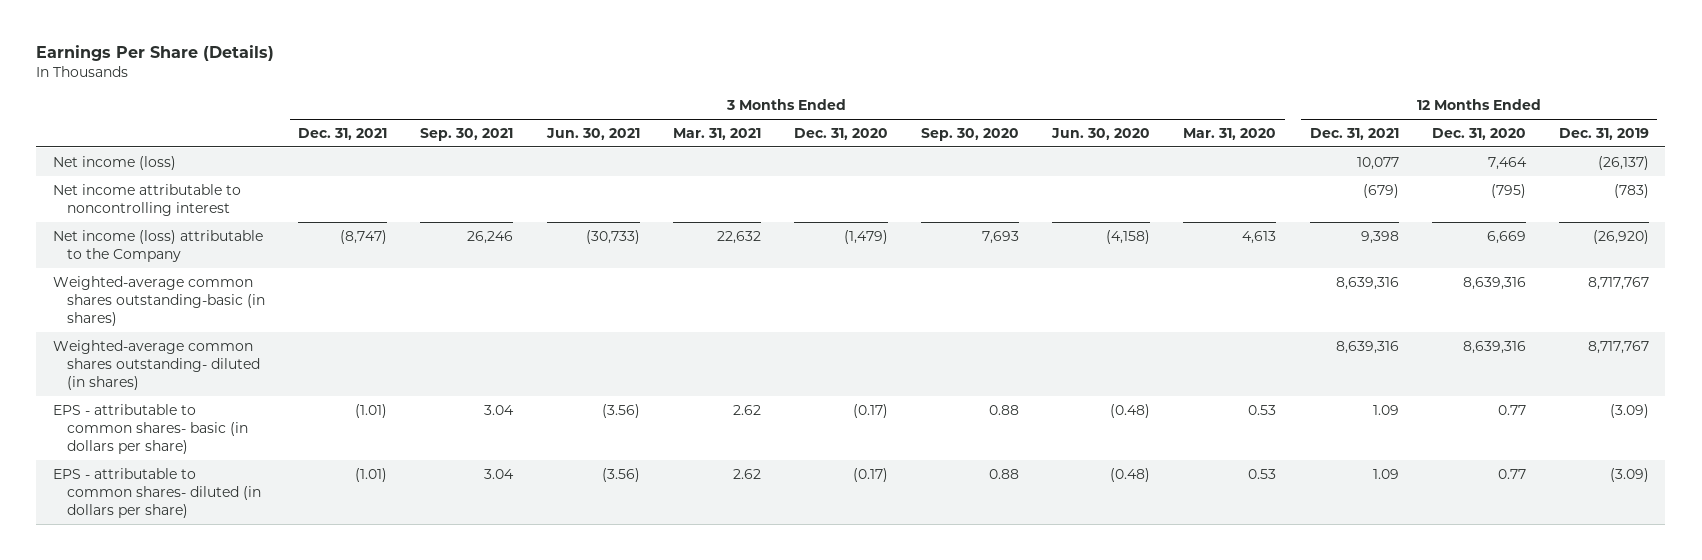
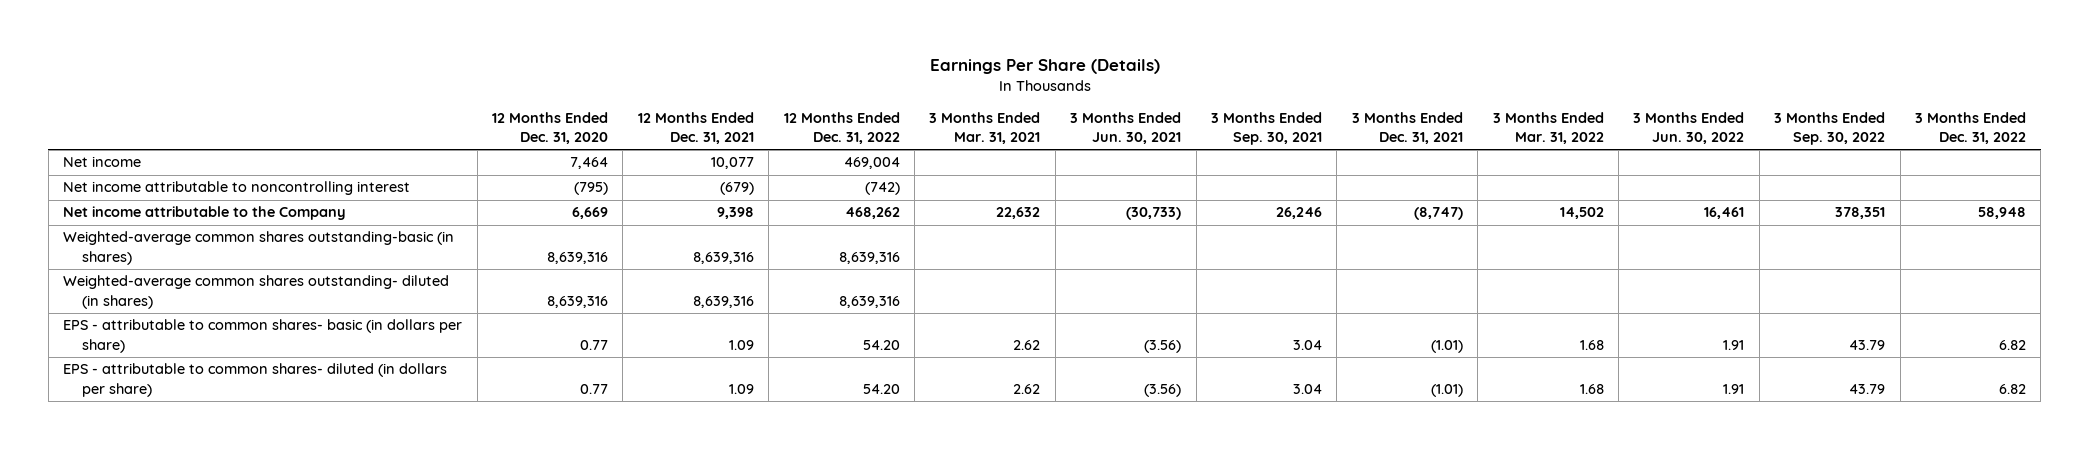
- | 3 Months Ended Dec. 31, 2021 | 3 Months Ended Sep. 30, 2021 | 3 Months Ended Jun. 30, 2021 | 3 Months Ended Mar. 31, 2021 | 3 Months Ended Dec. 31, 2020 | 3 Months Ended Sep. 30, 2020 | 3 Months Ended Jun. 30, 2020 | 3 Months Ended Mar. 31, 2020 | 12 Months Ended Dec. 31, 2021 | 12 Months Ended Dec. 31, 2020 | 12 Months Ended Dec. 31, 2019
+ | 12 Months Ended Dec. 31, 2020 | 12 Months Ended Dec. 31, 2021 | 12 Months Ended Dec. 31, 2022 | 3 Months Ended Mar. 31, 2021 | 3 Months Ended Jun. 30, 2021 | 3 Months Ended Sep. 30, 2021 | 3 Months Ended Dec. 31, 2021 | 3 Months Ended Mar. 31, 2022 | 3 Months Ended Jun. 30, 2022 | 3 Months Ended Sep. 30, 2022 | 3 Months Ended Dec. 31, 2022
- Net income (loss) | | | | | | | | | 10,077 | 7,464 | (26,137)
+ Net income | 7,464 | 10,077 | 469,004 | | | | | | | |
- Net income (loss) attributable to the Company | (8,747) | 26,246 | (30,733) | 22,632 | (1,479) | 7,693 | (4,158) | 4,613 | 9,398 | 6,669 | (26,920)
+ Net income attributable to the Company | 6,669 | 9,398 | 468,262 | 22,632 | (30,733) | 26,246 | (8,747) | 14,502 | 16,461 | 378,351 | 58,948

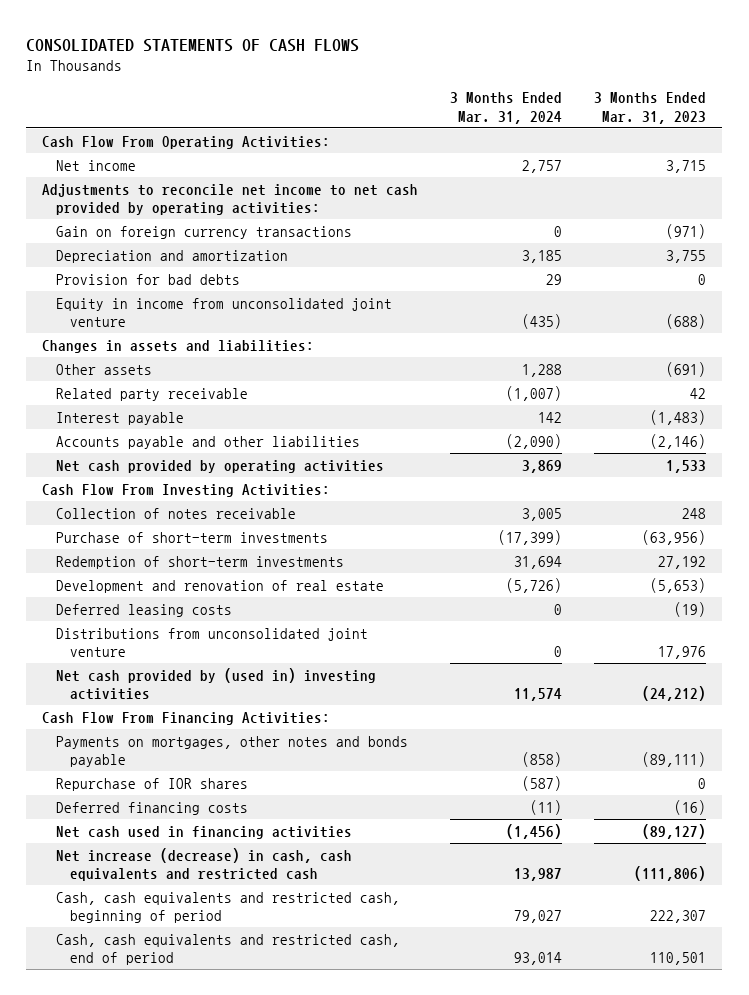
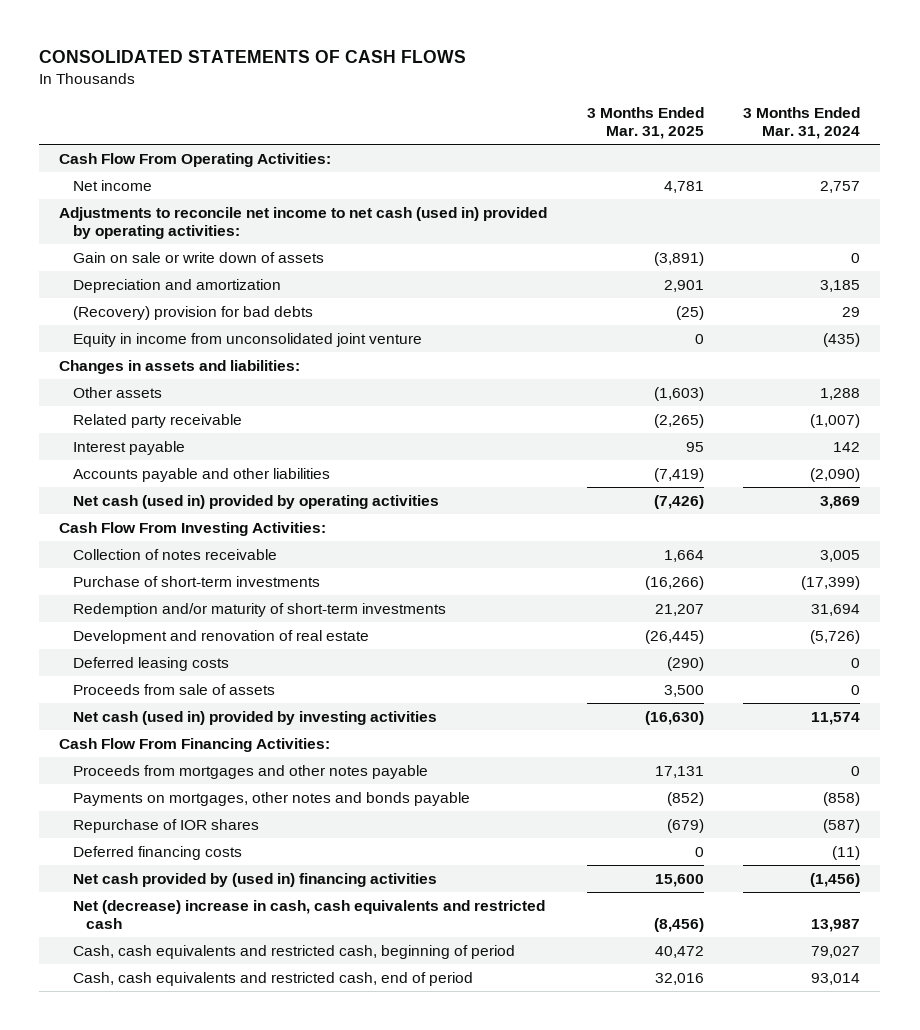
- | 3 Months Ended Mar. 31, 2024 | 3 Months Ended Mar. 31, 2023
+ | 3 Months Ended Mar. 31, 2025 | 3 Months Ended Mar. 31, 2024
- Adjustments to reconcile net income to net cash provided by operating activities:
- Gain on foreign currency transactions | 0 | (971)
+ Adjustments to reconcile net income to net cash (used in) provided by operating activities:
+ Gain on sale or write down of assets | (3,891) | 0
- Provision for bad debts | 29 | 0
+ (Recovery) provision for bad debts | (25) | 29
- Net cash provided by operating activities | 3,869 | 1,533
+ Net cash (used in) provided by operating activities | (7,426) | 3,869
- Redemption of short-term investments | 31,694 | 27,192
+ Redemption and/or maturity of short-term investments | 21,207 | 31,694
- Distributions from unconsolidated joint venture | 0 | 17,976
- Net cash provided by (used in) investing activities | 11,574 | (24,212)
+ Proceeds from sale of assets | 3,500 | 0
+ Net cash (used in) provided by investing activities | (16,630) | 11,574
+ Proceeds from mortgages and other notes payable | 17,131 | 0
- Net cash used in financing activities | (1,456) | (89,127)
- Net increase (decrease) in cash, cash equivalents and restricted cash | 13,987 | (111,806)
+ Net cash provided by (used in) financing activities | 15,600 | (1,456)
+ Net (decrease) increase in cash, cash equivalents and restricted cash | (8,456) | 13,987

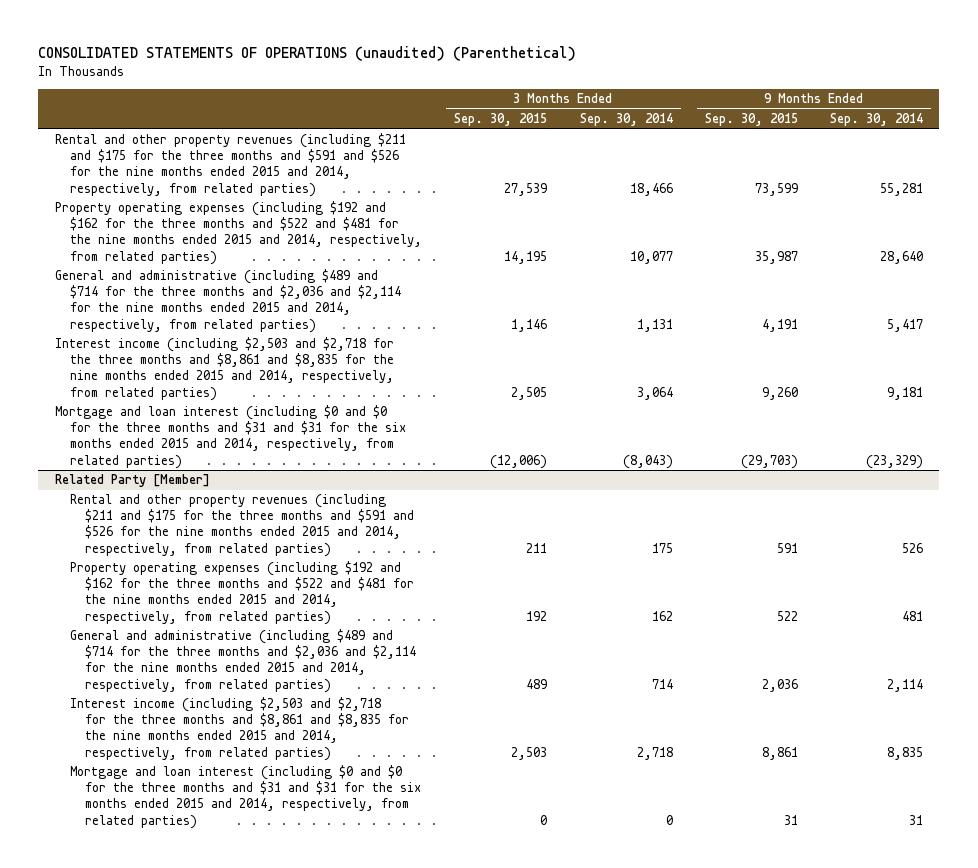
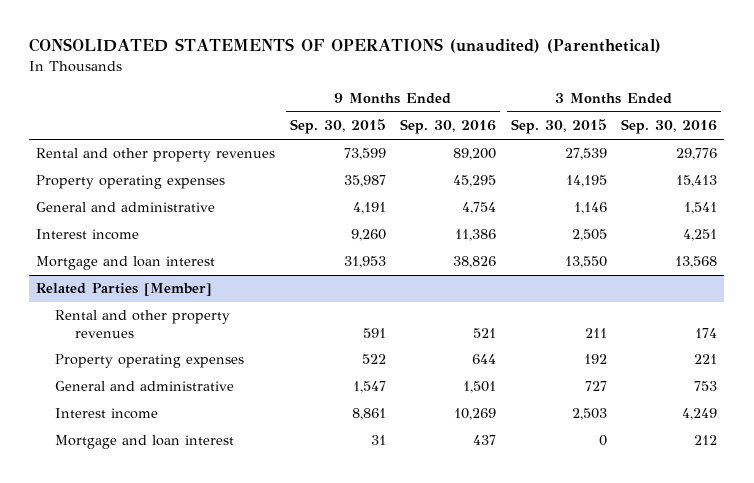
- | 3 Months Ended Sep. 30, 2015 | 3 Months Ended Sep. 30, 2014 | 9 Months Ended Sep. 30, 2015 | 9 Months Ended Sep. 30, 2014
+ | 9 Months Ended Sep. 30, 2015 | 9 Months Ended Sep. 30, 2016 | 3 Months Ended Sep. 30, 2015 | 3 Months Ended Sep. 30, 2016
- Rental and other property revenues (including $211 and $175 for the three months and $591 and $526 for the nine months ended 2015 and 2014, respectively, from related parties) | 27,539 | 18,466 | 73,599 | 55,281
- Property operating expenses (including $192 and $162 for the three months and $522 and $481 for the nine months ended 2015 and 2014, respectively, from related parties) | 14,195 | 10,077 | 35,987 | 28,640
- General and administrative (including $489 and $714 for the three months and $2,036 and $2,114 for the nine months ended 2015 and 2014, respectively, from related parties) | 1,146 | 1,131 | 4,191 | 5,417
- Interest income (including $2,503 and $2,718 for the three months and $8,861 and $8,835 for the nine months ended 2015 and 2014, respectively, from related parties) | 2,505 | 3,064 | 9,260 | 9,181
- Mortgage and loan interest (including $0 and $0 for the three months and $31 and $31 for the six months ended 2015 and 2014, respectively, from related parties) | (12,006) | (8,043) | (29,703) | (23,329)
- Related Party [Member]
- Rental and other property revenues (including $211 and $175 for the three months and $591 and $526 for the nine months ended 2015 and 2014, respectively, from related parties) | 211 | 175 | 591 | 526
- Property operating expenses (including $192 and $162 for the three months and $522 and $481 for the nine months ended 2015 and 2014, respectively, from related parties) | 192 | 162 | 522 | 481
- General and administrative (including $489 and $714 for the three months and $2,036 and $2,114 for the nine months ended 2015 and 2014, respectively, from related parties) | 489 | 714 | 2,036 | 2,114
- Interest income (including $2,503 and $2,718 for the three months and $8,861 and $8,835 for the nine months ended 2015 and 2014, respectively, from related parties) | 2,503 | 2,718 | 8,861 | 8,835
- Mortgage and loan interest (including $0 and $0 for the three months and $31 and $31 for the six months ended 2015 and 2014, respectively, from related parties) | 0 | 0 | 31 | 31
+ Rental and other property revenues | 73,599 | 89,200 | 27,539 | 29,776
+ Property operating expenses | 35,987 | 45,295 | 14,195 | 15,413
+ General and administrative | 4,191 | 4,754 | 1,146 | 1,541
+ Interest income | 9,260 | 11,386 | 2,505 | 4,251
+ Mortgage and loan interest | 31,953 | 38,826 | 13,550 | 13,568
+ Related Parties [Member]
+ Rental and other property revenues | 591 | 521 | 211 | 174
+ Property operating expenses | 522 | 644 | 192 | 221
+ General and administrative | 1,547 | 1,501 | 727 | 753
+ Interest income | 8,861 | 10,269 | 2,503 | 4,249
+ Mortgage and loan interest | 31 | 437 | 0 | 212

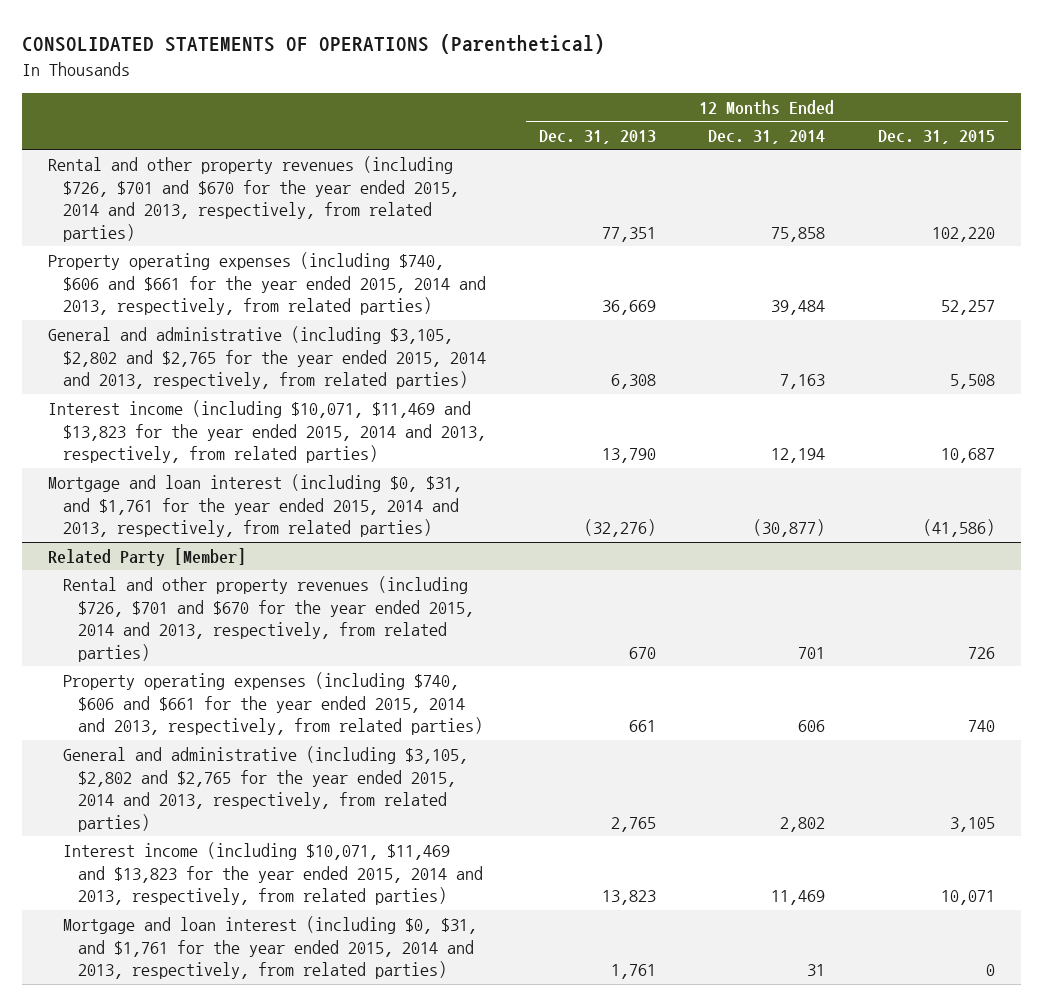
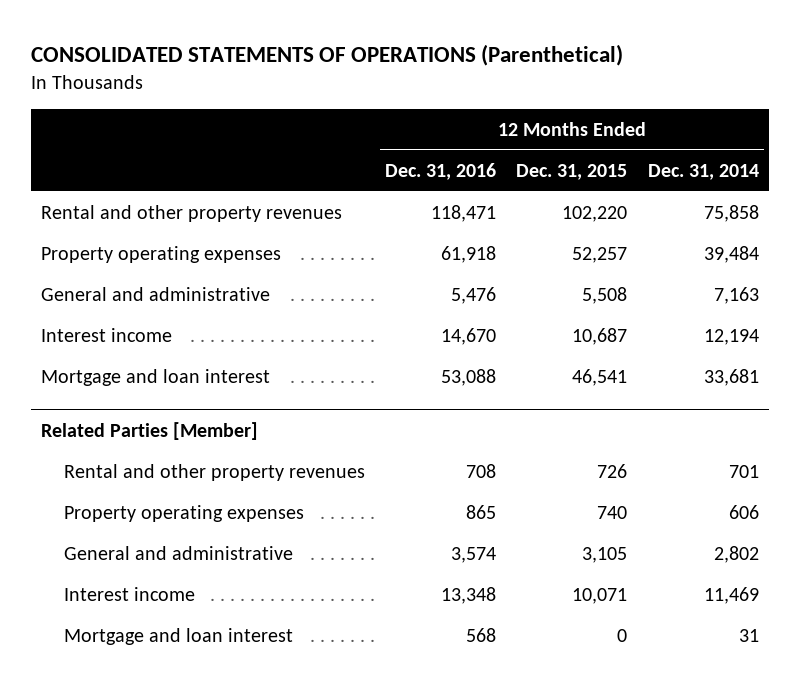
- | 12 Months Ended Dec. 31, 2013 | 12 Months Ended Dec. 31, 2014 | 12 Months Ended Dec. 31, 2015
+ | 12 Months Ended Dec. 31, 2016 | 12 Months Ended Dec. 31, 2015 | 12 Months Ended Dec. 31, 2014
- Rental and other property revenues (including $726, $701 and $670 for the year ended 2015, 2014 and 2013, respectively, from related parties) | 77,351 | 75,858 | 102,220
- Property operating expenses (including $740, $606 and $661 for the year ended 2015, 2014 and 2013, respectively, from related parties) | 36,669 | 39,484 | 52,257
- General and administrative (including $3,105, $2,802 and $2,765 for the year ended 2015, 2014 and 2013, respectively, from related parties) | 6,308 | 7,163 | 5,508
- Interest income (including $10,071, $11,469 and $13,823 for the year ended 2015, 2014 and 2013, respectively, from related parties) | 13,790 | 12,194 | 10,687
- Mortgage and loan interest (including $0, $31, and $1,761 for the year ended 2015, 2014 and 2013, respectively, from related parties) | (32,276) | (30,877) | (41,586)
- Related Party [Member]
- Rental and other property revenues (including $726, $701 and $670 for the year ended 2015, 2014 and 2013, respectively, from related parties) | 670 | 701 | 726
- Property operating expenses (including $740, $606 and $661 for the year ended 2015, 2014 and 2013, respectively, from related parties) | 661 | 606 | 740
- General and administrative (including $3,105, $2,802 and $2,765 for the year ended 2015, 2014 and 2013, respectively, from related parties) | 2,765 | 2,802 | 3,105
- Interest income (including $10,071, $11,469 and $13,823 for the year ended 2015, 2014 and 2013, respectively, from related parties) | 13,823 | 11,469 | 10,071
- Mortgage and loan interest (including $0, $31, and $1,761 for the year ended 2015, 2014 and 2013, respectively, from related parties) | 1,761 | 31 | 0
+ Rental and other property revenues | 118,471 | 102,220 | 75,858
+ Property operating expenses | 61,918 | 52,257 | 39,484
+ General and administrative | 5,476 | 5,508 | 7,163
+ Interest income | 14,670 | 10,687 | 12,194
+ Mortgage and loan interest | 53,088 | 46,541 | 33,681
+ Related Parties [Member]
+ Rental and other property revenues | 708 | 726 | 701
+ Property operating expenses | 865 | 740 | 606
+ General and administrative | 3,574 | 3,105 | 2,802
+ Interest income | 13,348 | 10,071 | 11,469
+ Mortgage and loan interest | 568 | 0 | 31

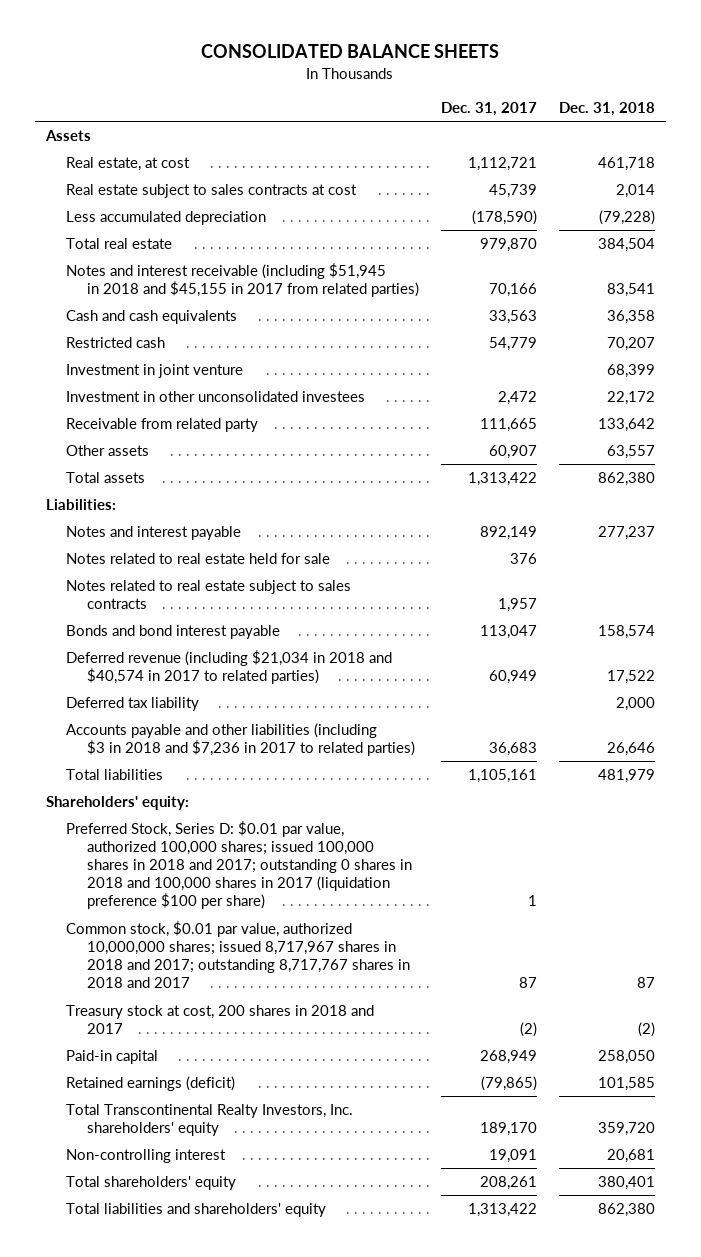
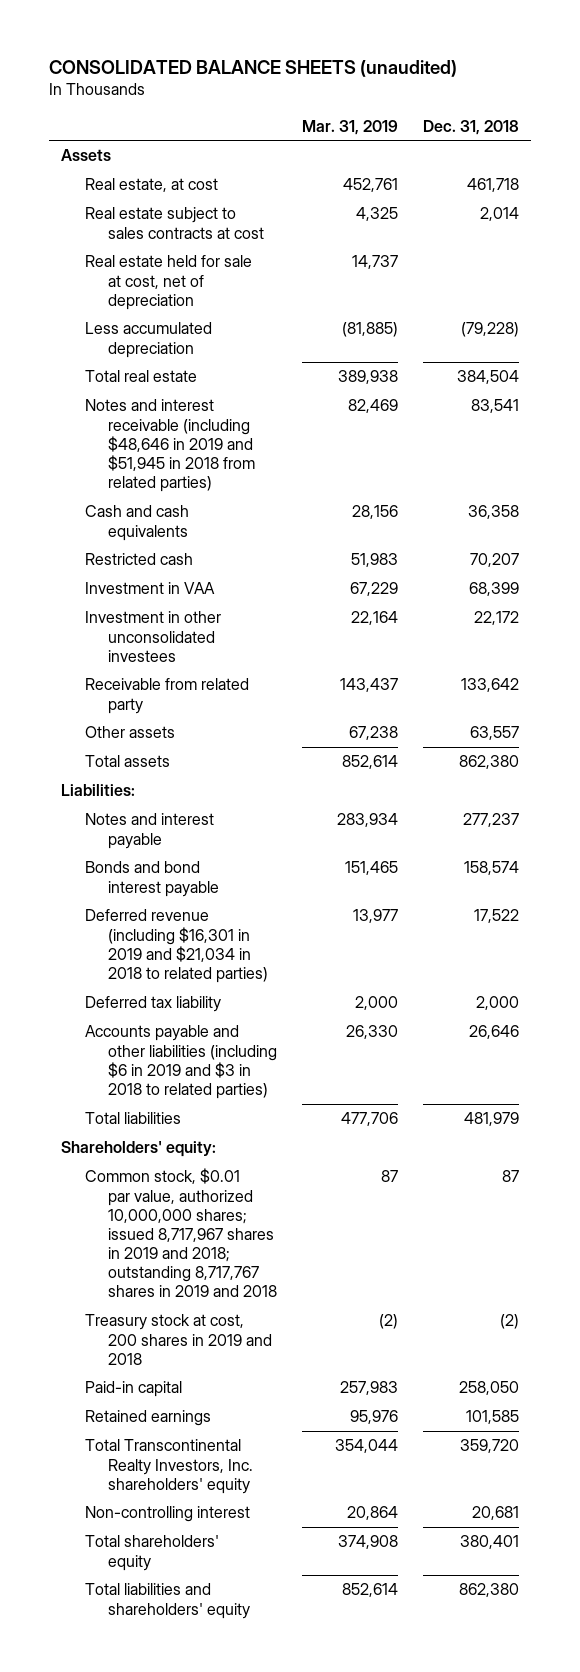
- CONSOLIDATED BALANCE SHEETS
+ CONSOLIDATED BALANCE SHEETS (unaudited)
- | Dec. 31, 2017 | Dec. 31, 2018
+ | Mar. 31, 2019 | Dec. 31, 2018
+ Real estate held for sale at cost, net of depreciation | 14,737 |
- Notes and interest receivable (including $51,945 in 2018 and $45,155 in 2017 from related parties) | 70,166 | 83,541
+ Notes and interest receivable (including $48,646 in 2019 and $51,945 in 2018 from related parties) | 82,469 | 83,541
- Investment in joint venture | | 68,399
+ Investment in VAA | 67,229 | 68,399
- Notes related to real estate held for sale | 376 |
- Notes related to real estate subject to sales contracts | 1,957 |
- Deferred revenue (including $21,034 in 2018 and $40,574 in 2017 to related parties) | 60,949 | 17,522
+ Deferred revenue (including $16,301 in 2019 and $21,034 in 2018 to related parties) | 13,977 | 17,522
- Accounts payable and other liabilities (including $3 in 2018 and $7,236 in 2017 to related parties) | 36,683 | 26,646
+ Accounts payable and other liabilities (including $6 in 2019 and $3 in 2018 to related parties) | 26,330 | 26,646
- Preferred Stock, Series D: $0.01 par value, authorized 100,000 shares; issued 100,000 shares in 2018 and 2017; outstanding 0 shares in 2018 and 100,000 shares in 2017 (liquidation preference $100 per share) | 1 |
- Common stock, $0.01 par value, authorized 10,000,000 shares; issued 8,717,967 shares in 2018 and 2017; outstanding 8,717,767 shares in 2018 and 2017 | 87 | 87
- Treasury stock at cost, 200 shares in 2018 and 2017 | (2) | (2)
+ Common stock, $0.01 par value, authorized 10,000,000 shares; issued 8,717,967 shares in 2019 and 2018; outstanding 8,717,767 shares in 2019 and 2018 | 87 | 87
+ Treasury stock at cost, 200 shares in 2019 and 2018 | (2) | (2)
- Retained earnings (deficit) | (79,865) | 101,585
+ Retained earnings | 95,976 | 101,585

